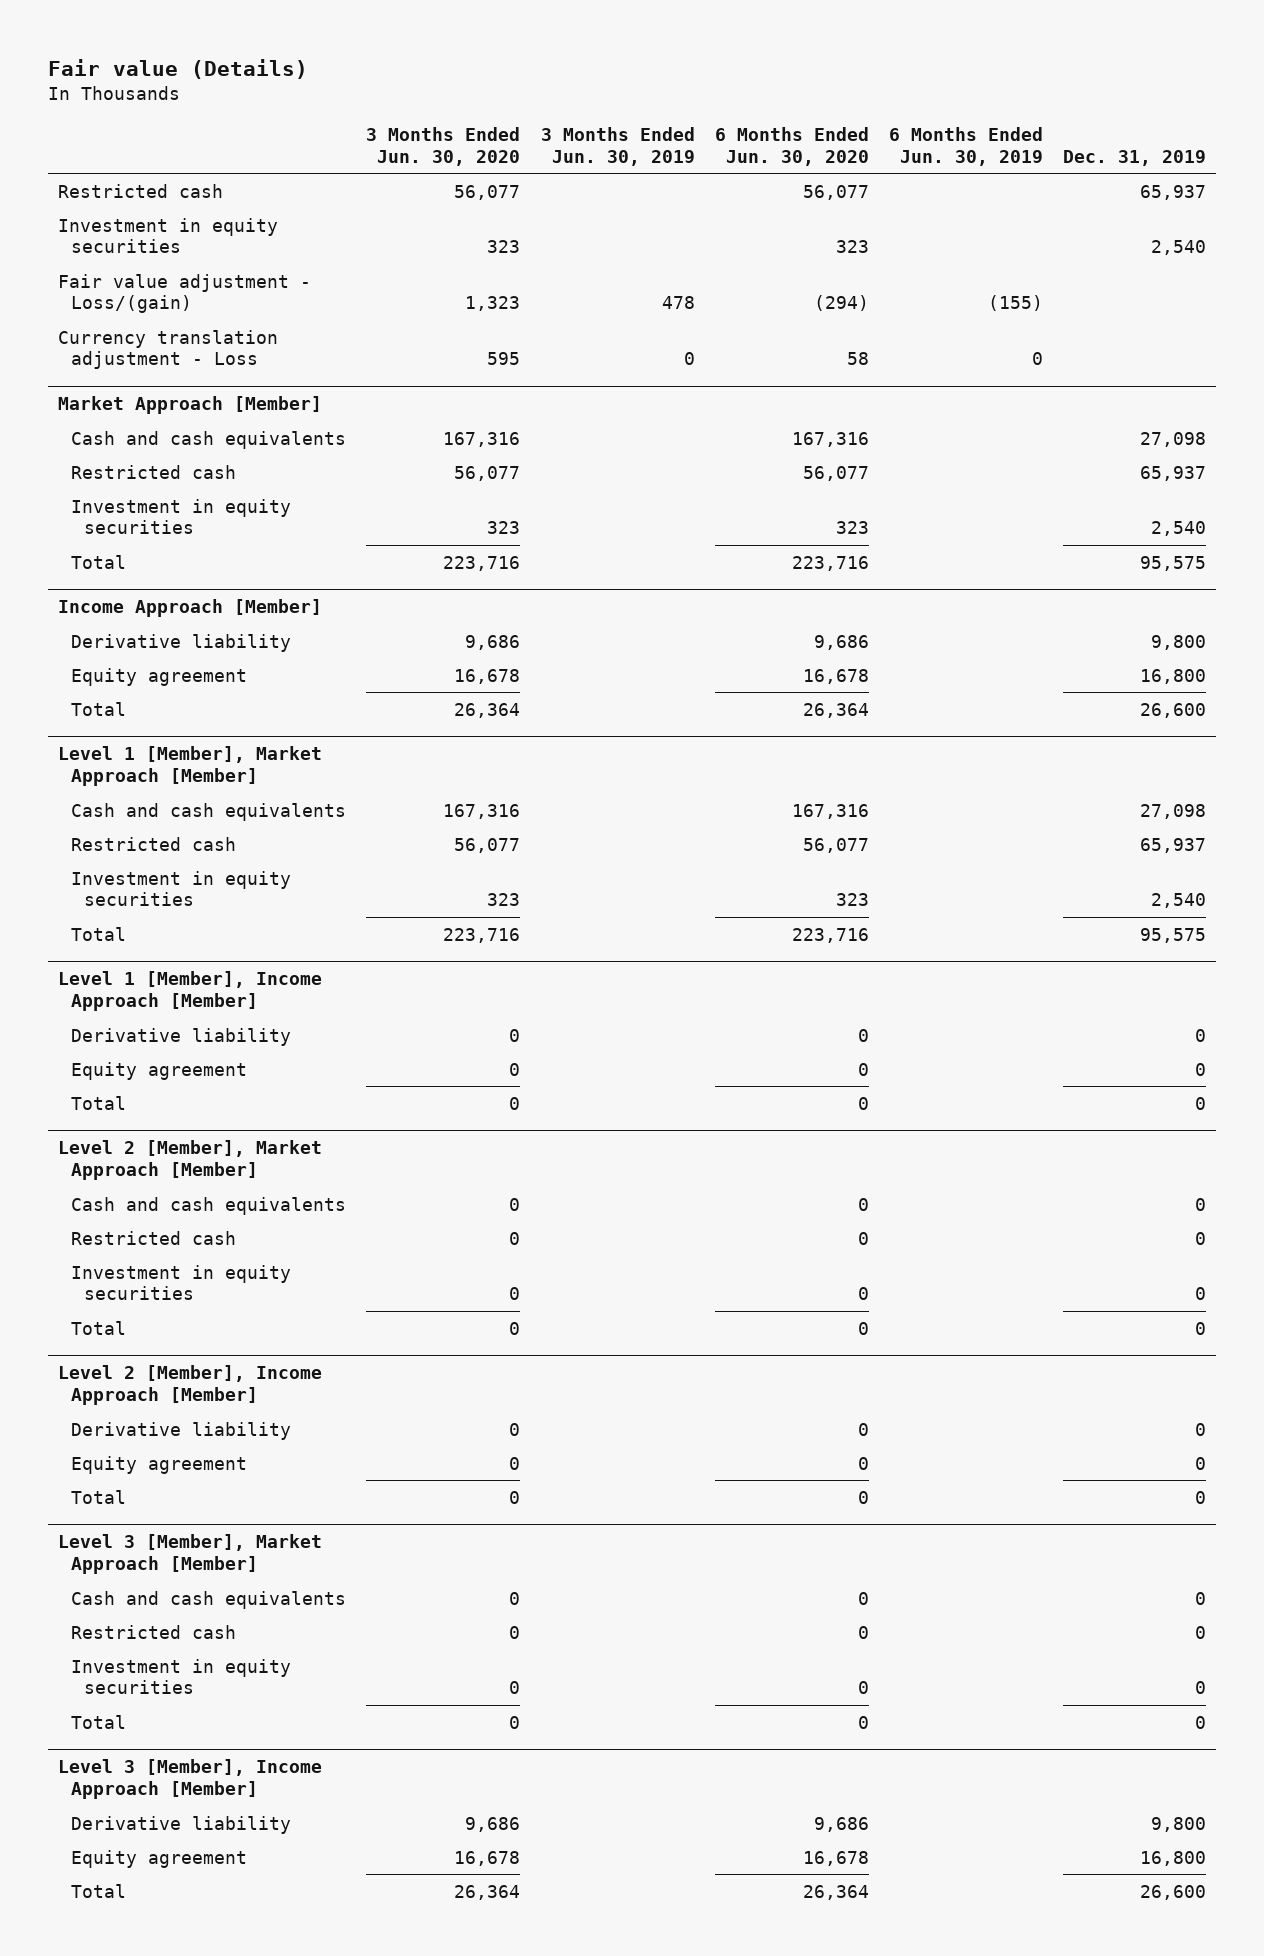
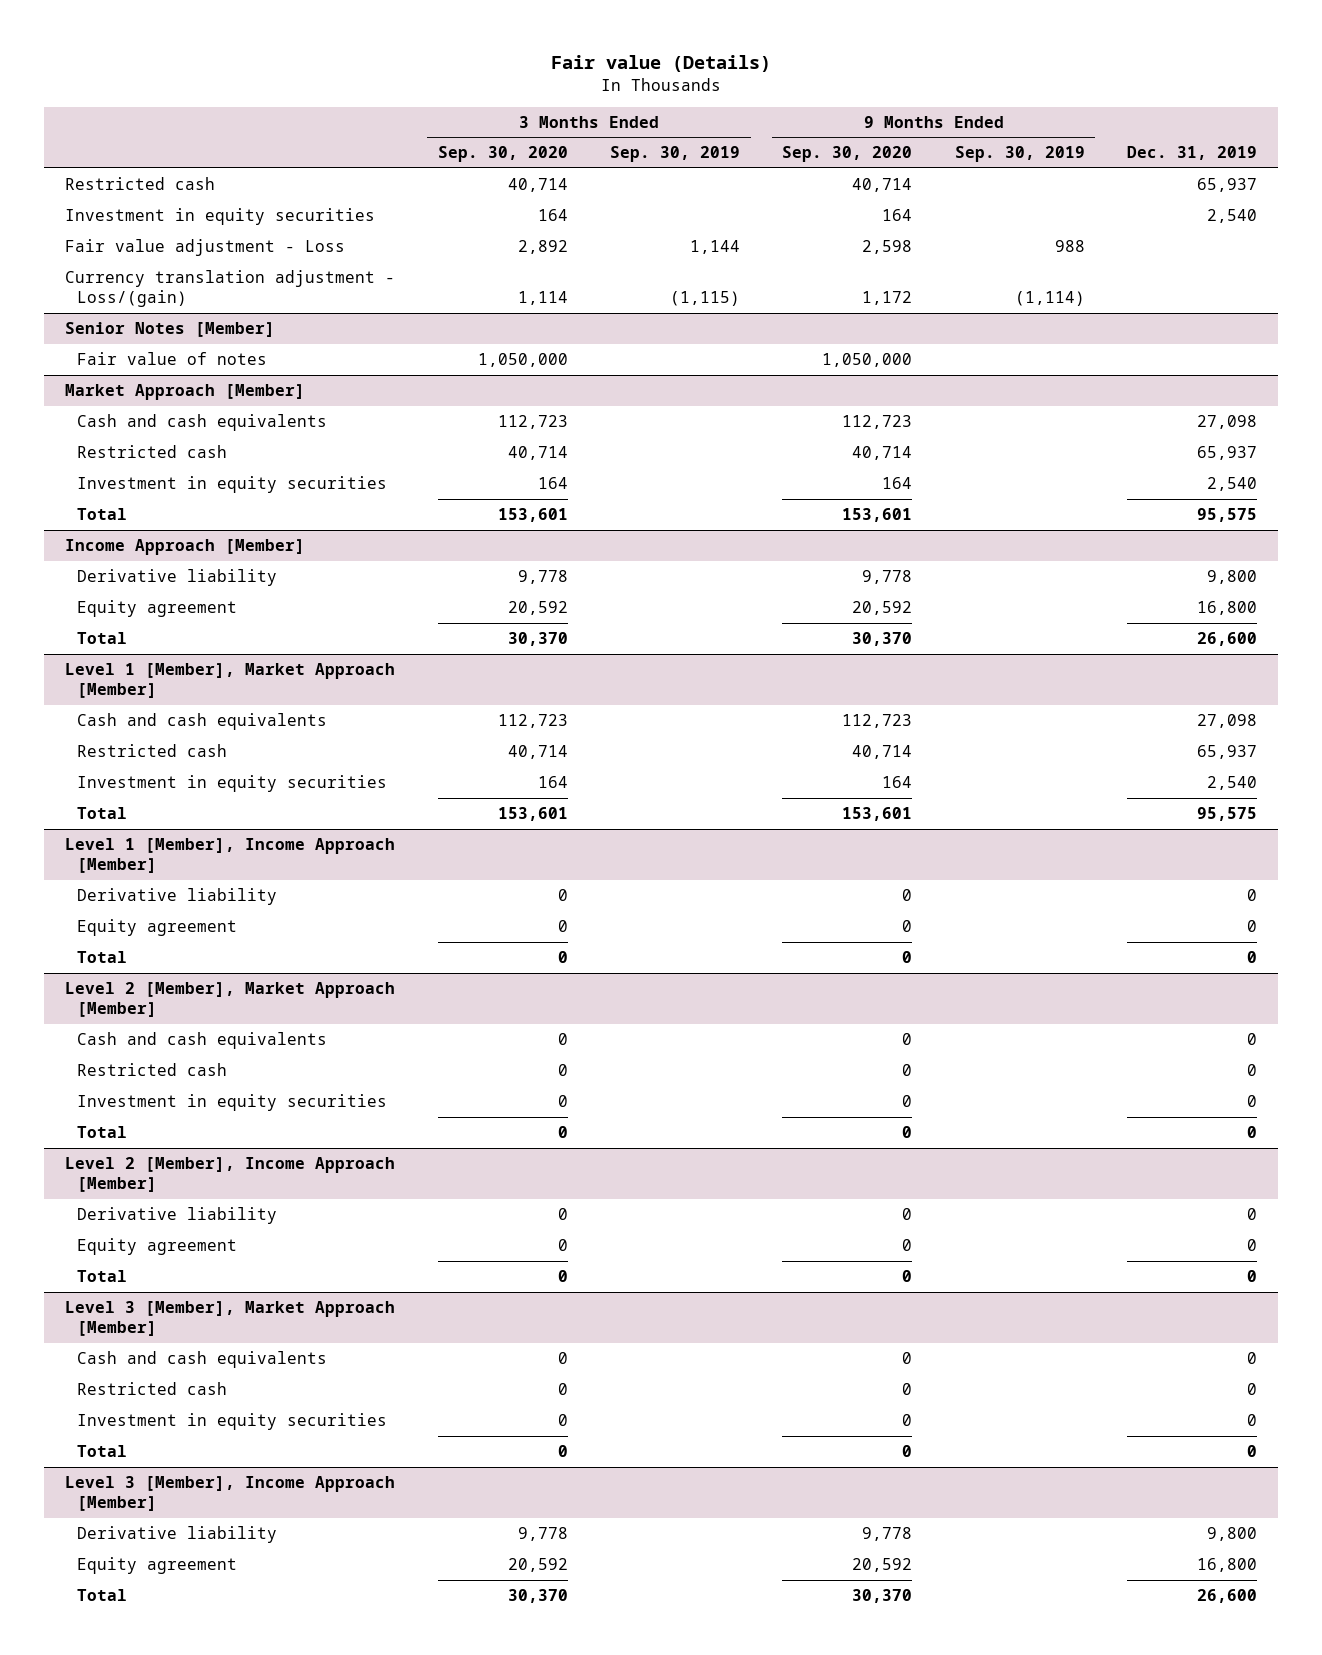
- | 3 Months Ended Jun. 30, 2020 | 3 Months Ended Jun. 30, 2019 | 6 Months Ended Jun. 30, 2020 | 6 Months Ended Jun. 30, 2019 | Dec. 31, 2019
+ | 3 Months Ended Sep. 30, 2020 | 3 Months Ended Sep. 30, 2019 | 9 Months Ended Sep. 30, 2020 | 9 Months Ended Sep. 30, 2019 | Dec. 31, 2019
- Fair value adjustment - Loss/(gain) | 1,323 | 478 | (294) | (155) |
- Currency translation adjustment - Loss | 595 | 0 | 58 | 0 |
+ Fair value adjustment - Loss | 2,892 | 1,144 | 2,598 | 988 |
+ Currency translation adjustment - Loss/(gain) | 1,114 | (1,115) | 1,172 | (1,114) |
+ Senior Notes [Member]
+ Fair value of notes | 1,050,000 | | 1,050,000 | |

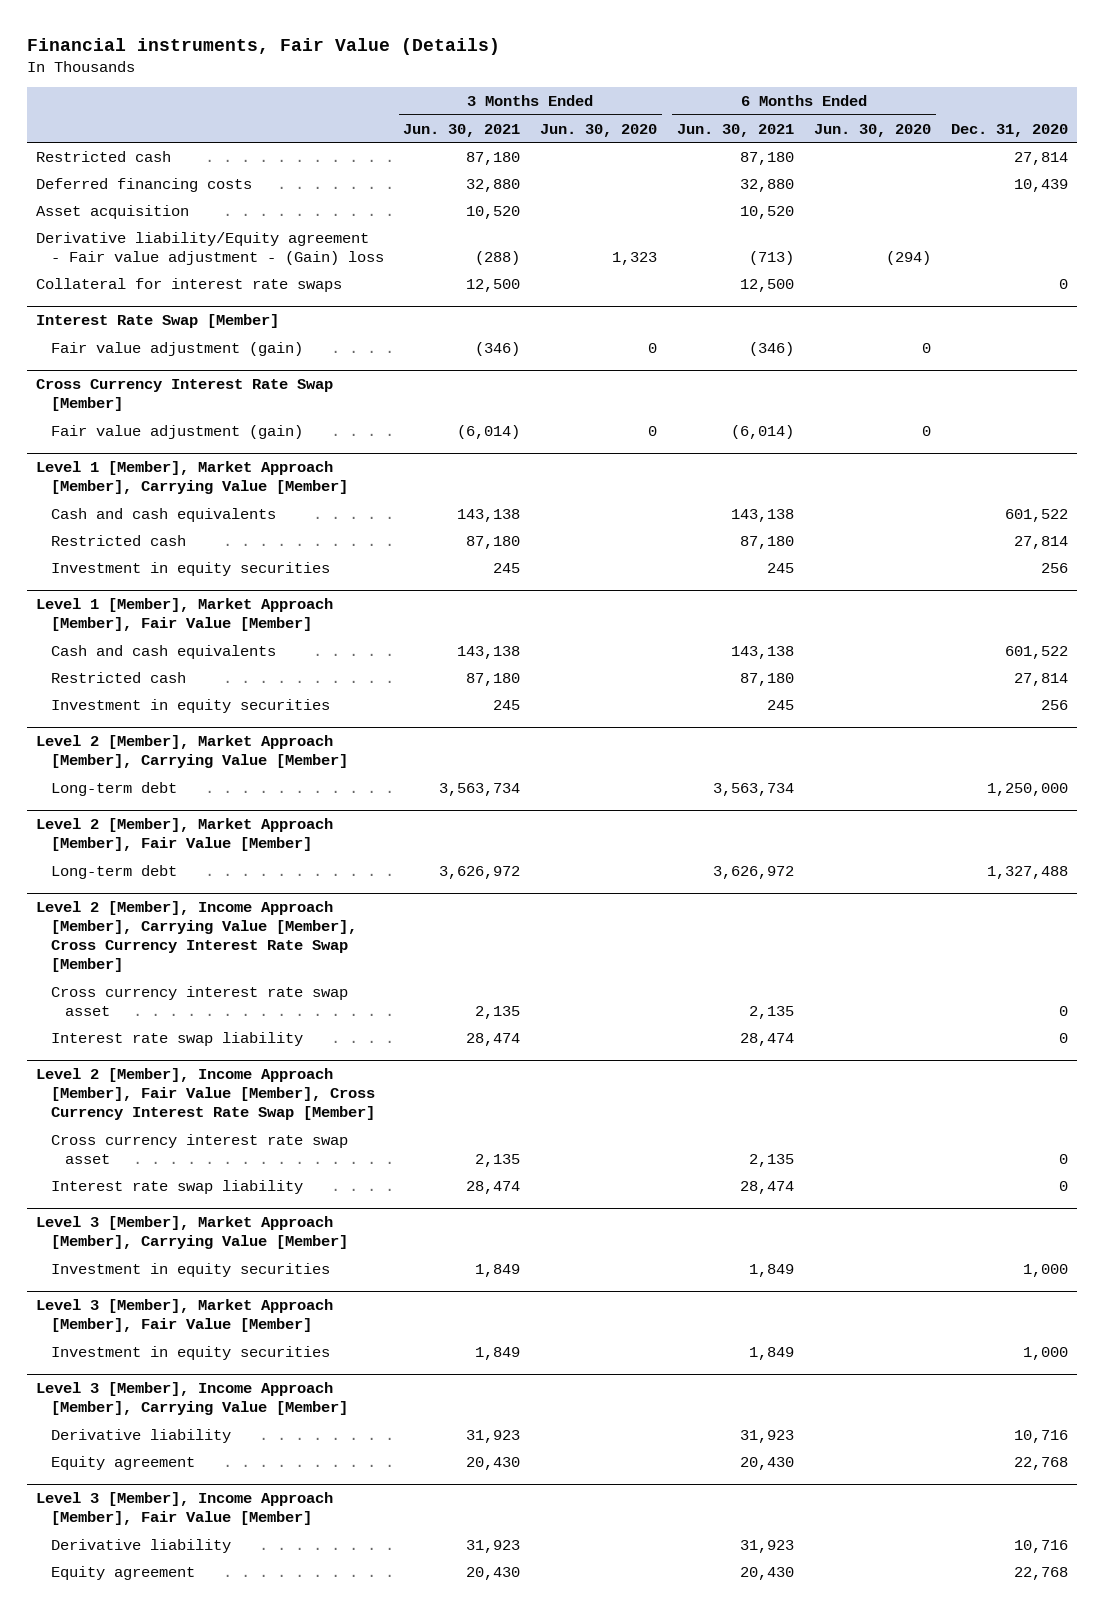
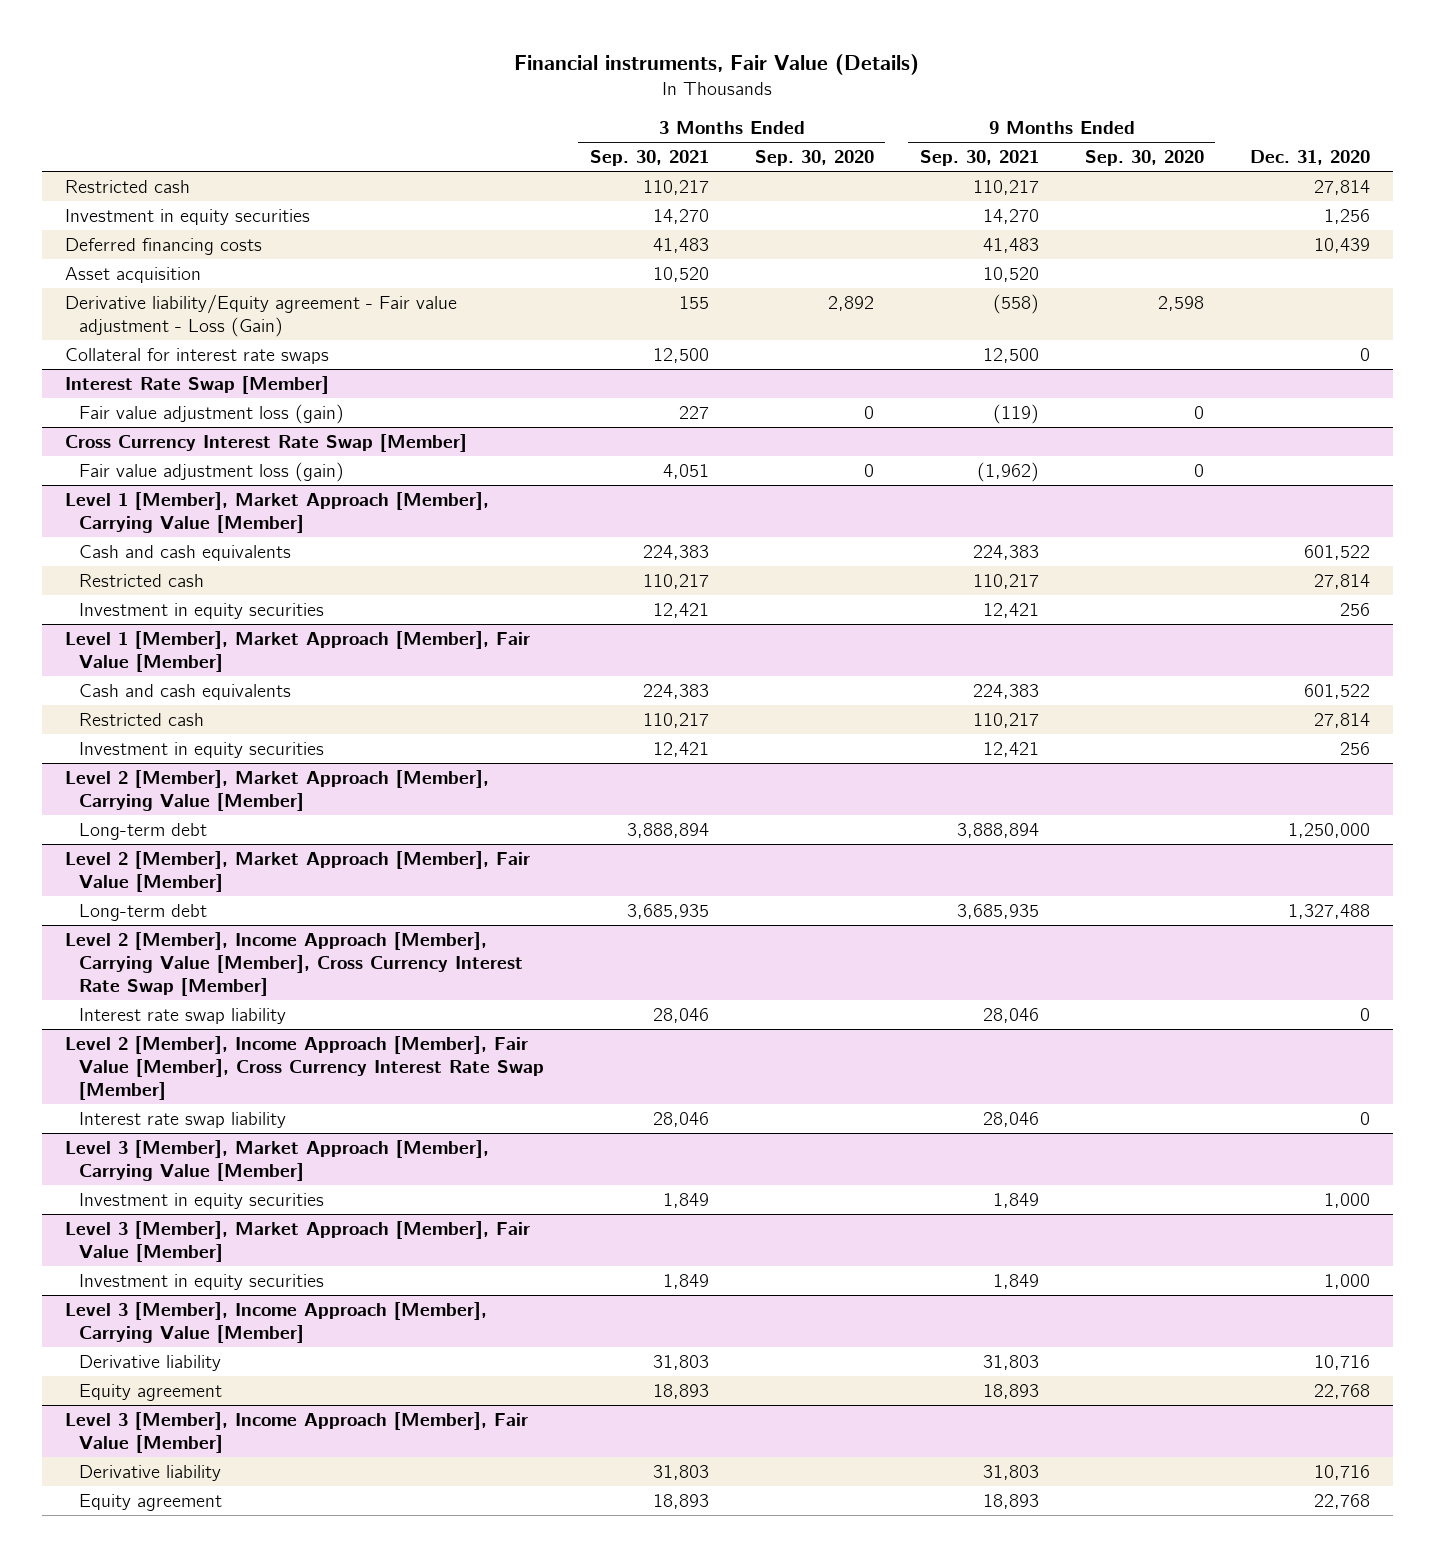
- | 3 Months Ended Jun. 30, 2021 | 3 Months Ended Jun. 30, 2020 | 6 Months Ended Jun. 30, 2021 | 6 Months Ended Jun. 30, 2020 | Dec. 31, 2020
+ | 3 Months Ended Sep. 30, 2021 | 3 Months Ended Sep. 30, 2020 | 9 Months Ended Sep. 30, 2021 | 9 Months Ended Sep. 30, 2020 | Dec. 31, 2020
+ Investment in equity securities | 14,270 | | 14,270 | | 1,256
- Derivative liability/Equity agreement - Fair value adjustment - (Gain) loss | (288) | 1,323 | (713) | (294) |
+ Derivative liability/Equity agreement - Fair value adjustment - Loss (Gain) | 155 | 2,892 | (558) | 2,598 |
@ Interest Rate Swap [Member]
- Fair value adjustment (gain) | (346) | 0 | (346) | 0 |
+ Fair value adjustment loss (gain) | 227 | 0 | (119) | 0 |
@ Cross Currency Interest Rate Swap [Member]
- Fair value adjustment (gain) | (6,014) | 0 | (6,014) | 0 |
+ Fair value adjustment loss (gain) | 4,051 | 0 | (1,962) | 0 |
@ Level 2 [Member], Income Approach [Member], Carrying Value [Member], Cross Currency Interest Rate Swap [Member]
- Cross currency interest rate swap asset | 2,135 | | 2,135 | | 0
@ Level 2 [Member], Income Approach [Member], Fair Value [Member], Cross Currency Interest Rate Swap [Member]
- Cross currency interest rate swap asset | 2,135 | | 2,135 | | 0

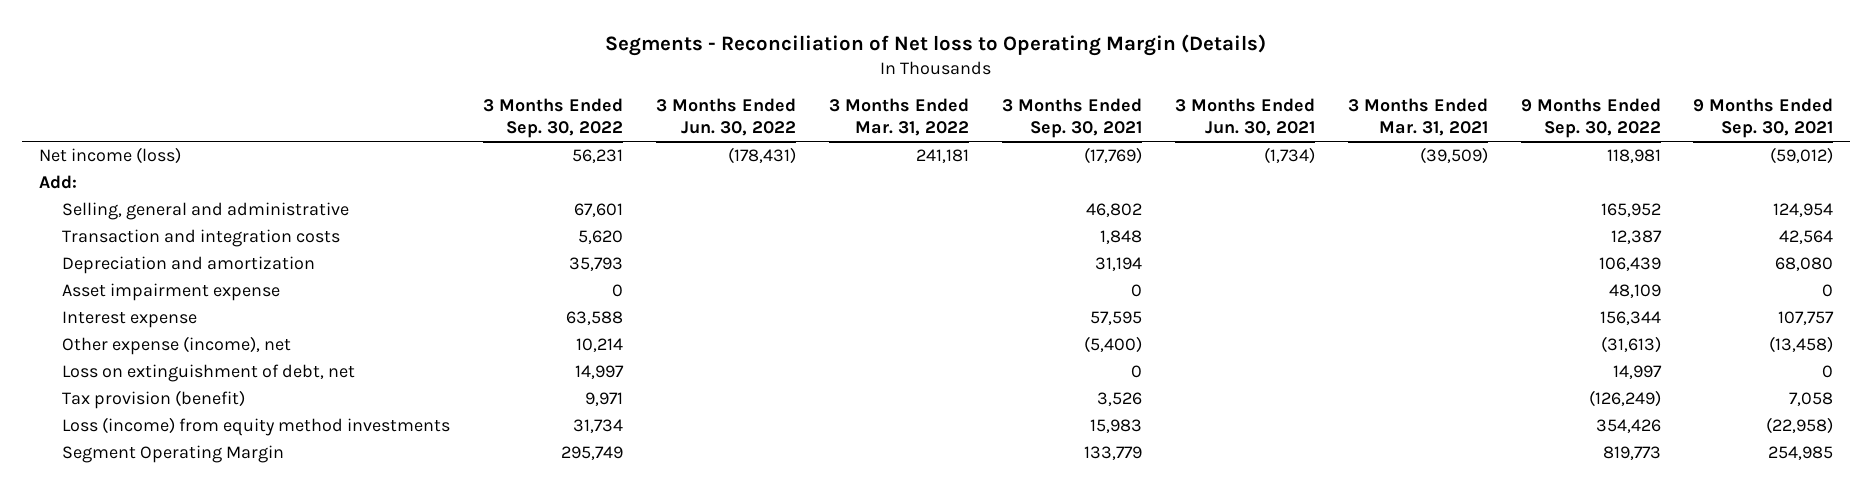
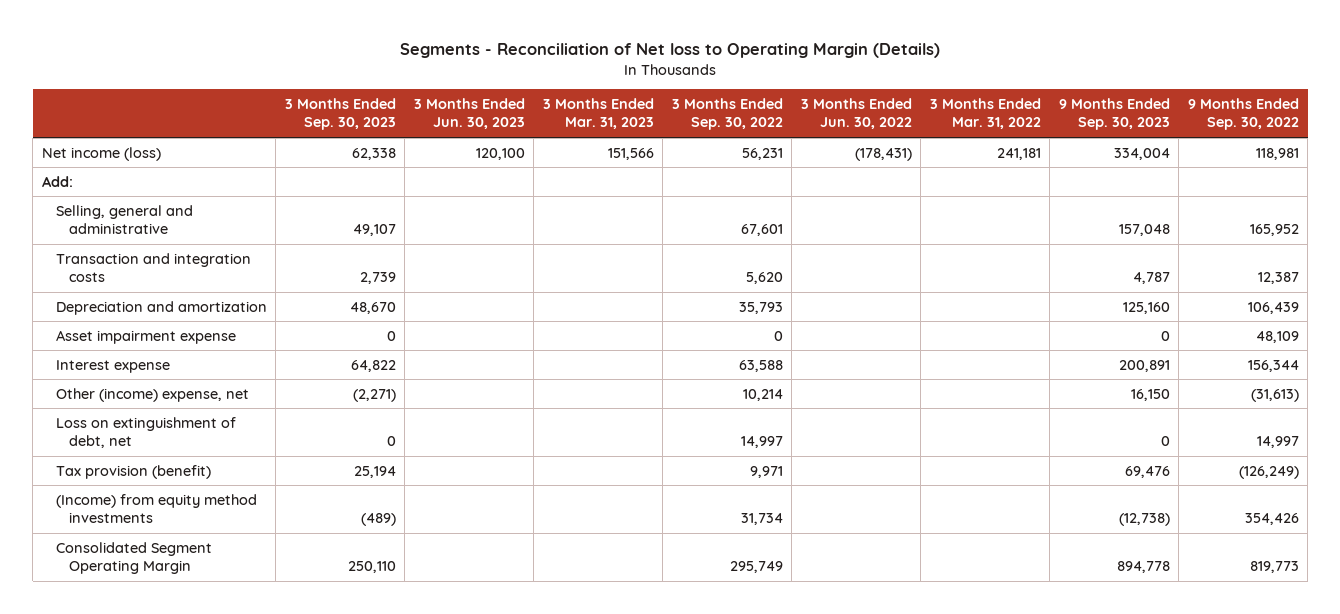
- | 3 Months Ended Sep. 30, 2022 | 3 Months Ended Jun. 30, 2022 | 3 Months Ended Mar. 31, 2022 | 3 Months Ended Sep. 30, 2021 | 3 Months Ended Jun. 30, 2021 | 3 Months Ended Mar. 31, 2021 | 9 Months Ended Sep. 30, 2022 | 9 Months Ended Sep. 30, 2021
+ | 3 Months Ended Sep. 30, 2023 | 3 Months Ended Jun. 30, 2023 | 3 Months Ended Mar. 31, 2023 | 3 Months Ended Sep. 30, 2022 | 3 Months Ended Jun. 30, 2022 | 3 Months Ended Mar. 31, 2022 | 9 Months Ended Sep. 30, 2023 | 9 Months Ended Sep. 30, 2022
- Other expense (income), net | 10,214 | | | (5,400) | | | (31,613) | (13,458)
+ Other (income) expense, net | (2,271) | | | 10,214 | | | 16,150 | (31,613)
- Loss (income) from equity method investments | 31,734 | | | 15,983 | | | 354,426 | (22,958)
- Segment Operating Margin | 295,749 | | | 133,779 | | | 819,773 | 254,985
+ (Income) from equity method investments | (489) | | | 31,734 | | | (12,738) | 354,426
+ Consolidated Segment Operating Margin | 250,110 | | | 295,749 | | | 894,778 | 819,773

